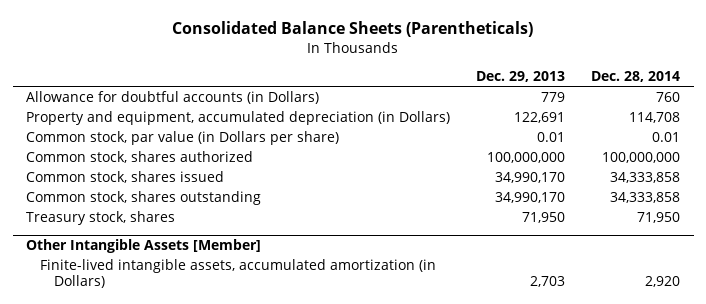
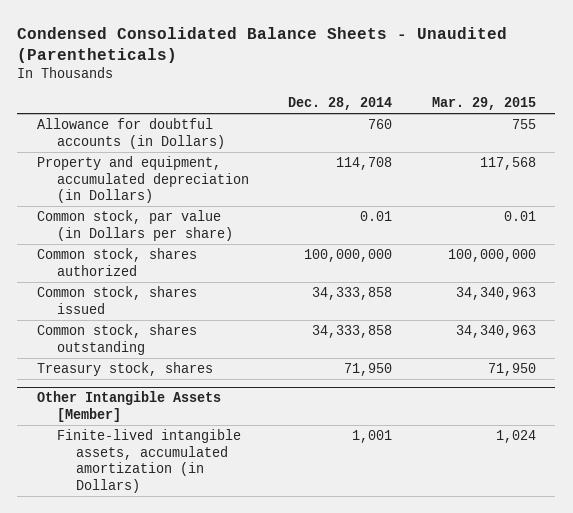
- Consolidated Balance Sheets (Parentheticals)
+ Condensed Consolidated Balance Sheets - Unaudited (Parentheticals)
- | Dec. 29, 2013 | Dec. 28, 2014
+ | Dec. 28, 2014 | Mar. 29, 2015
@ Other Intangible Assets [Member]
- Finite-lived intangible assets, accumulated amortization (in Dollars) | 2,703 | 2,920
+ Finite-lived intangible assets, accumulated amortization (in Dollars) | 1,001 | 1,024

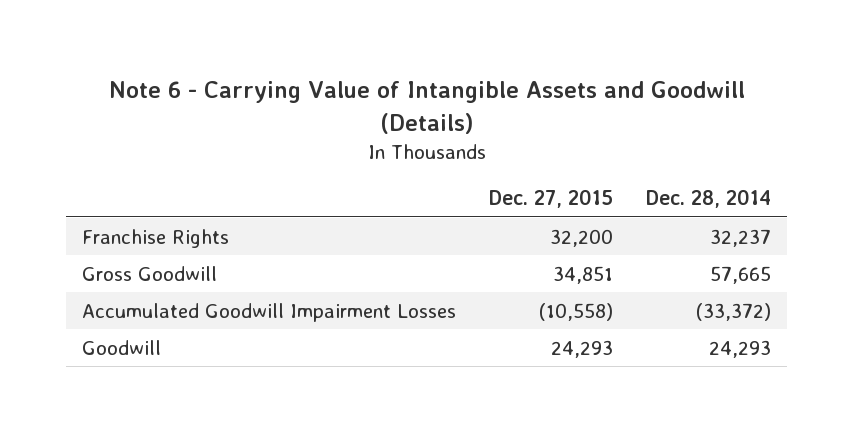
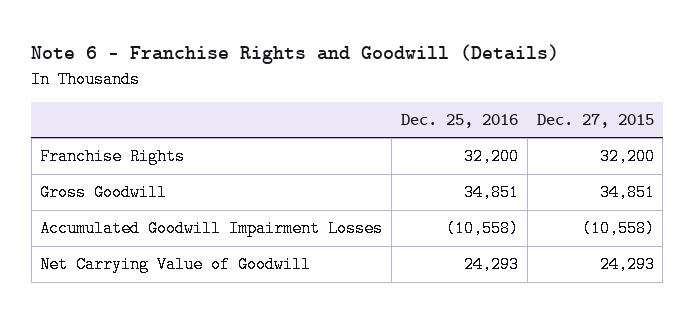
- Note 6 - Carrying Value of Intangible Assets and Goodwill (Details)
+ Note 6 - Franchise Rights and Goodwill (Details)
- | Dec. 27, 2015 | Dec. 28, 2014
+ | Dec. 25, 2016 | Dec. 27, 2015
- Goodwill | 24,293 | 24,293
+ Net Carrying Value of Goodwill | 24,293 | 24,293

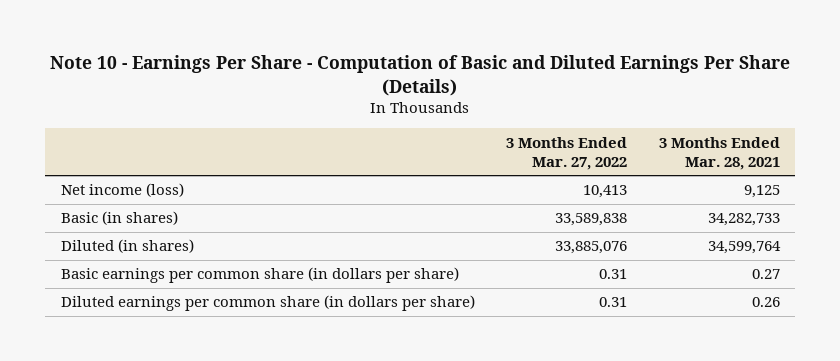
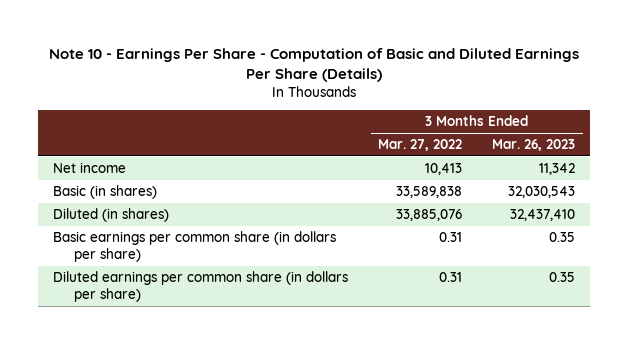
- | 3 Months Ended Mar. 27, 2022 | 3 Months Ended Mar. 28, 2021
+ | 3 Months Ended Mar. 27, 2022 | 3 Months Ended Mar. 26, 2023
- Net income (loss) | 10,413 | 9,125
+ Net income | 10,413 | 11,342

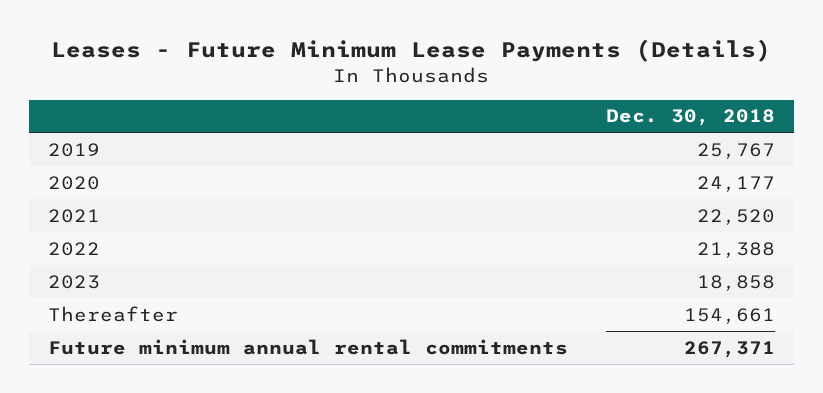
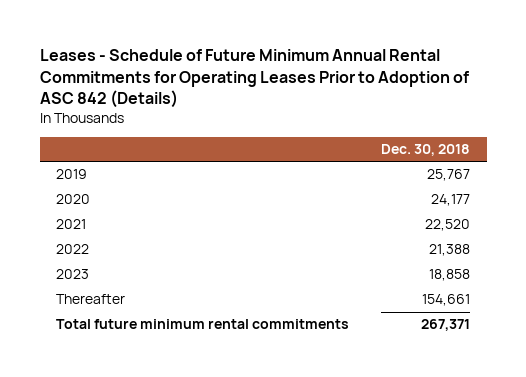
- Leases - Future Minimum Lease Payments (Details)
+ Leases - Schedule of Future Minimum Annual Rental Commitments for Operating Leases Prior to Adoption of ASC 842 (Details)
- Future minimum annual rental commitments | 267,371
+ Total future minimum rental commitments | 267,371

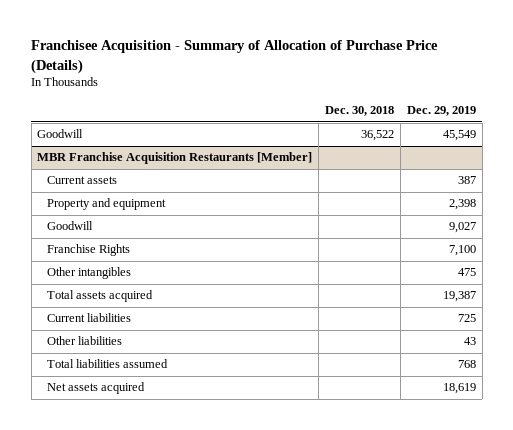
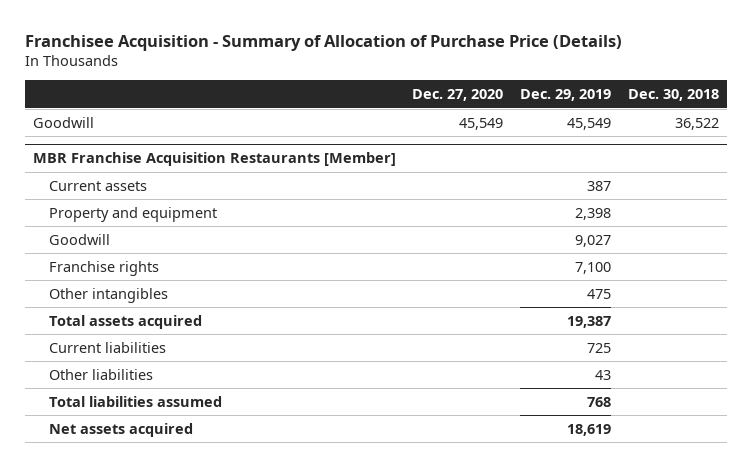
- | Dec. 30, 2018 | Dec. 29, 2019
+ | Dec. 27, 2020 | Dec. 29, 2019 | Dec. 30, 2018
@ MBR Franchise Acquisition Restaurants [Member]
- Franchise Rights | | 7,100
+ Franchise rights | | 7,100 |

